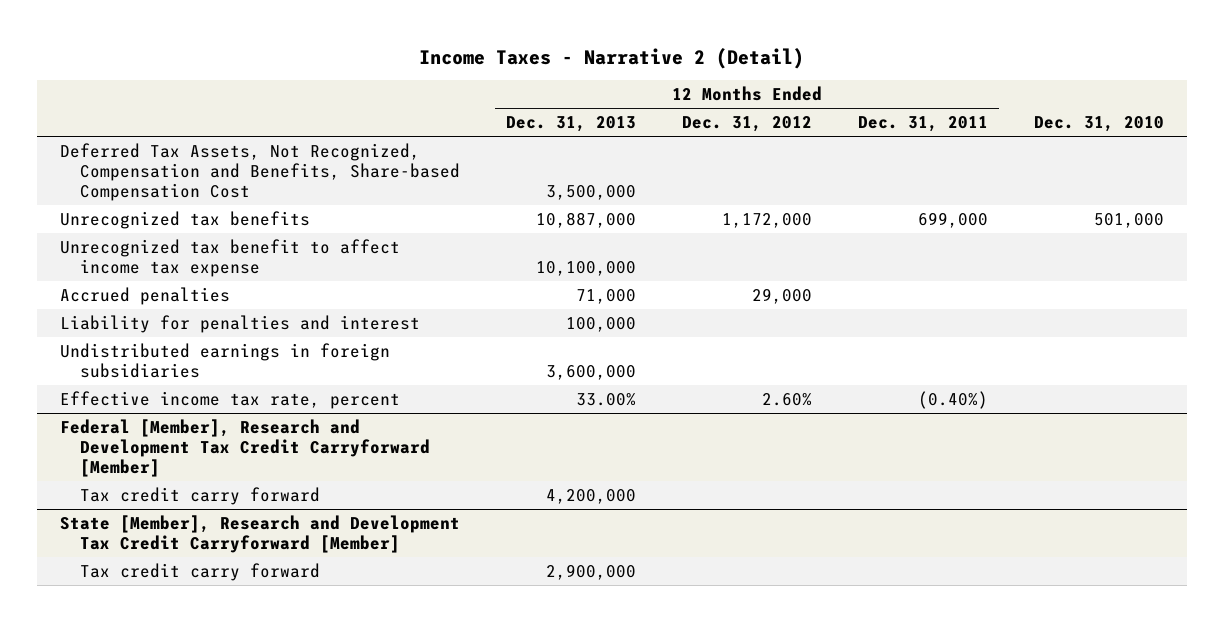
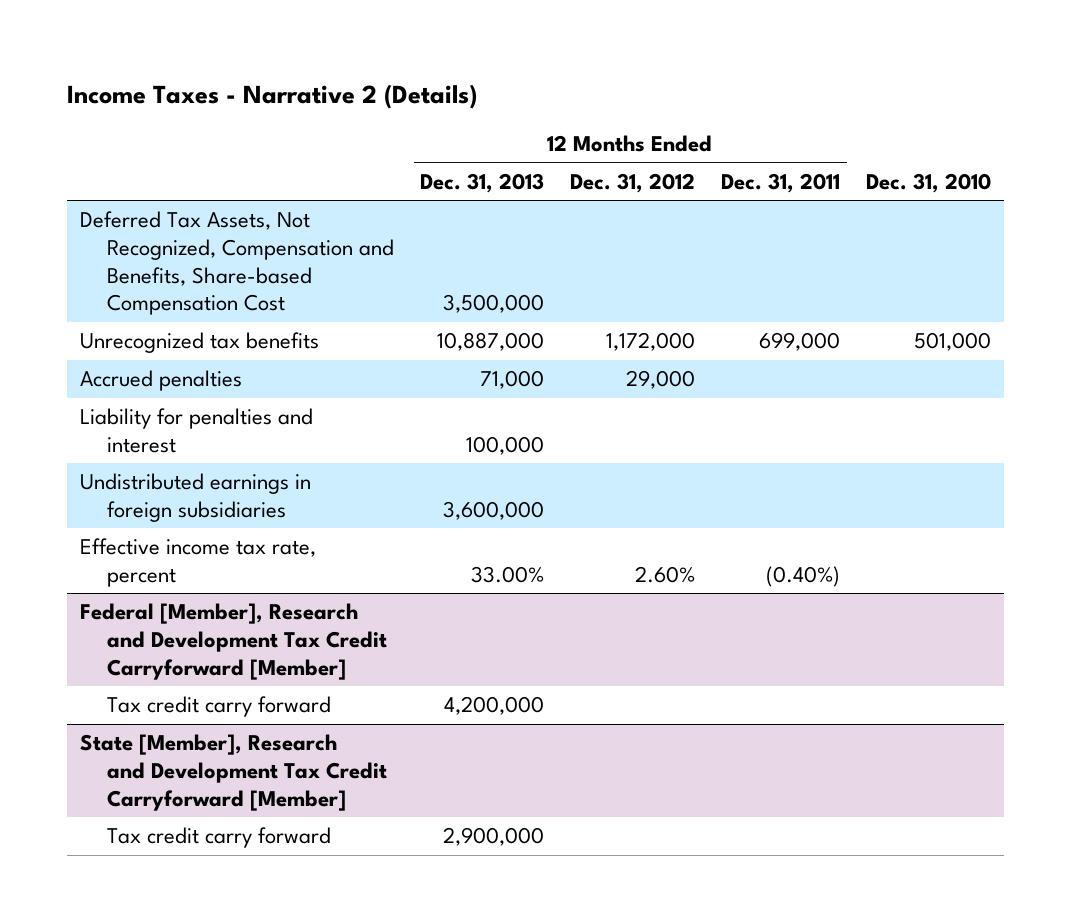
- Income Taxes - Narrative 2 (Detail)
+ Income Taxes - Narrative 2 (Details)
- Unrecognized tax benefit to affect income tax expense | 10,100,000 | | |

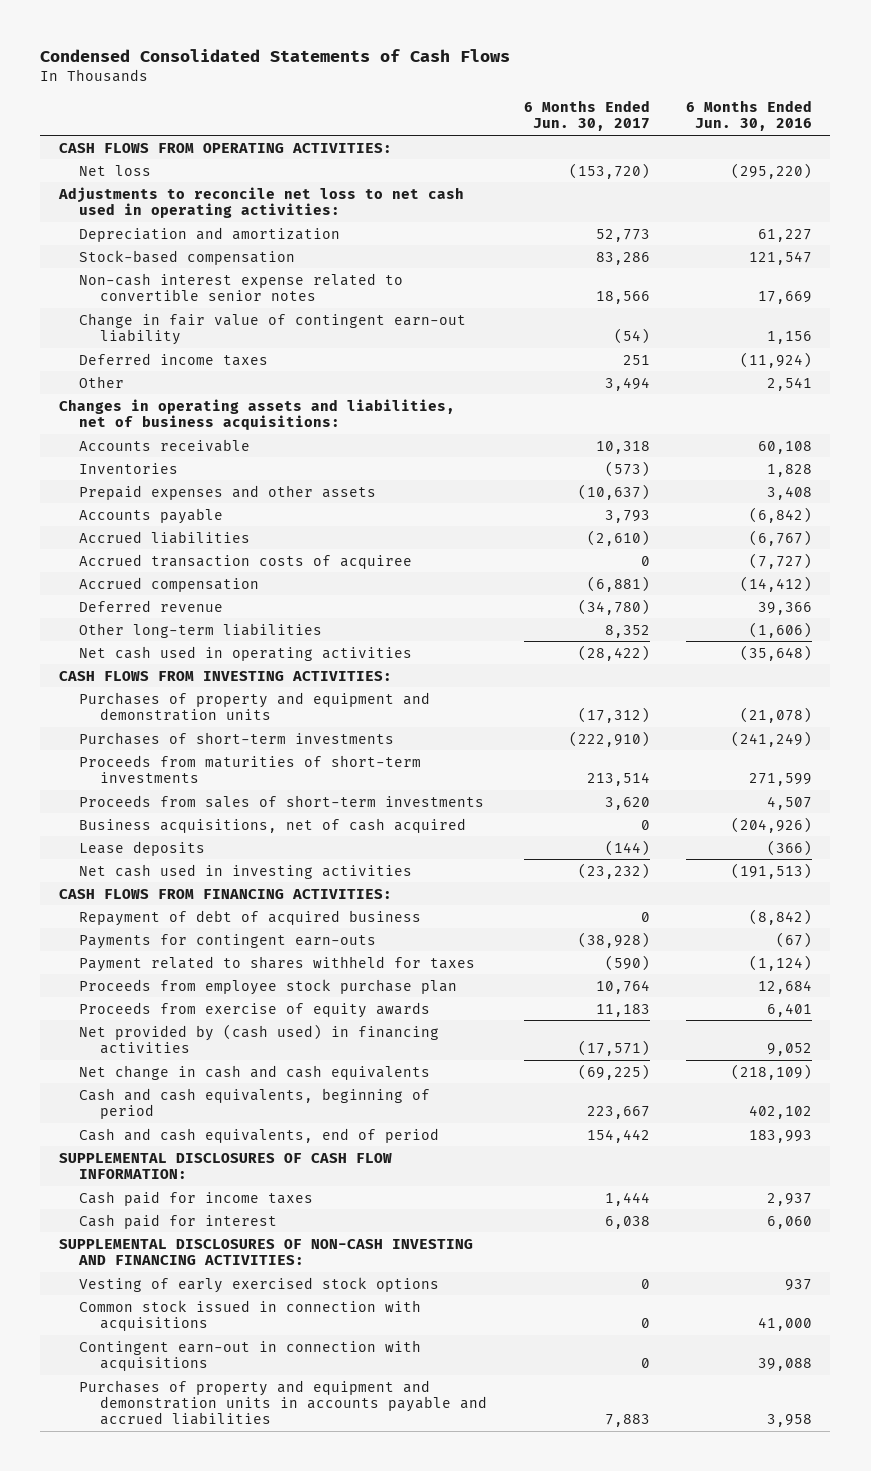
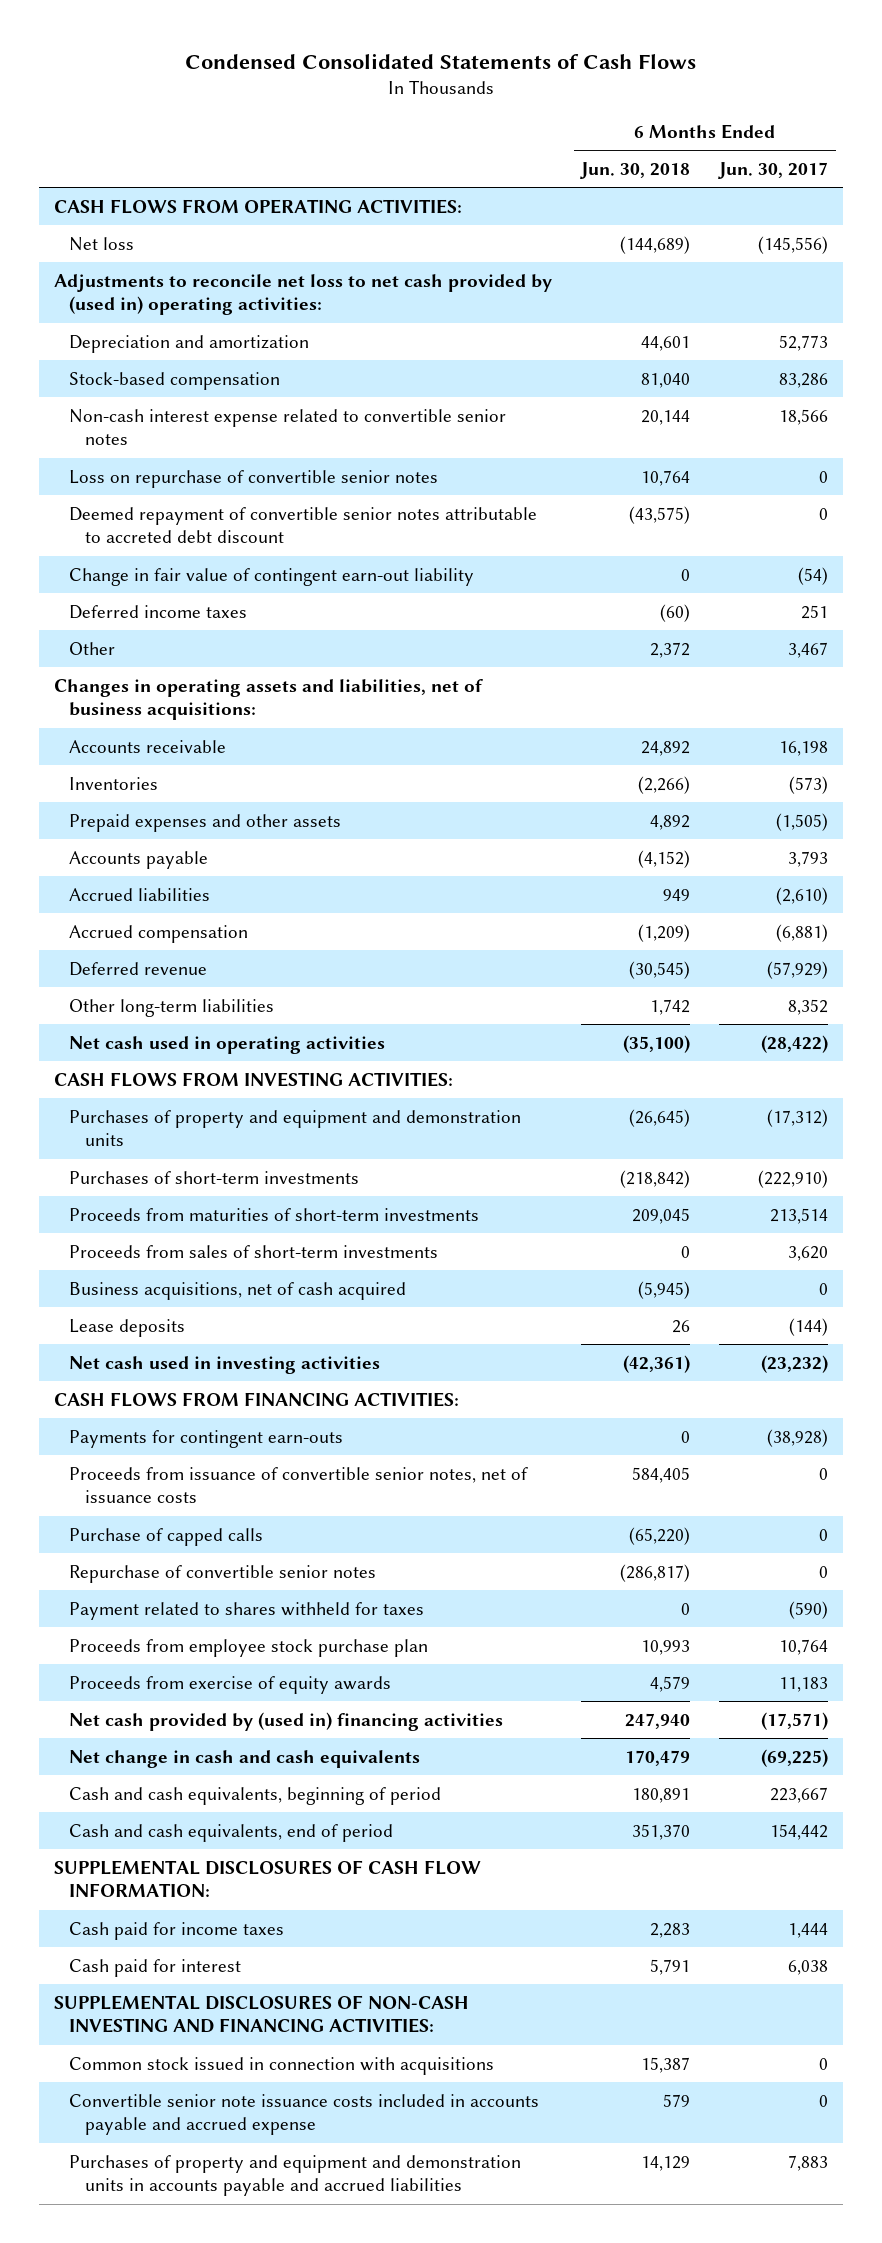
- | 6 Months Ended Jun. 30, 2017 | 6 Months Ended Jun. 30, 2016
+ | 6 Months Ended Jun. 30, 2018 | 6 Months Ended Jun. 30, 2017
- Net loss | (153,720) | (295,220)
- Adjustments to reconcile net loss to net cash used in operating activities:
+ Net loss | (144,689) | (145,556)
+ Adjustments to reconcile net loss to net cash provided by (used in) operating activities:
+ Loss on repurchase of convertible senior notes | 10,764 | 0
+ Deemed repayment of convertible senior notes attributable to accreted debt discount | (43,575) | 0
- Other | 3,494 | 2,541
+ Other | 2,372 | 3,467
- Accounts receivable | 10,318 | 60,108
+ Accounts receivable | 24,892 | 16,198
- Prepaid expenses and other assets | (10,637) | 3,408
+ Prepaid expenses and other assets | 4,892 | (1,505)
- Accrued transaction costs of acquiree | 0 | (7,727)
- Deferred revenue | (34,780) | 39,366
+ Deferred revenue | (30,545) | (57,929)
- Repayment of debt of acquired business | 0 | (8,842)
+ Proceeds from issuance of convertible senior notes, net of issuance costs | 584,405 | 0
+ Purchase of capped calls | (65,220) | 0
+ Repurchase of convertible senior notes | (286,817) | 0
- Net provided by (cash used) in financing activities | (17,571) | 9,052
+ Net cash provided by (used in) financing activities | 247,940 | (17,571)
- Vesting of early exercised stock options | 0 | 937
- Contingent earn-out in connection with acquisitions | 0 | 39,088
+ Convertible senior note issuance costs included in accounts payable and accrued expense | 579 | 0

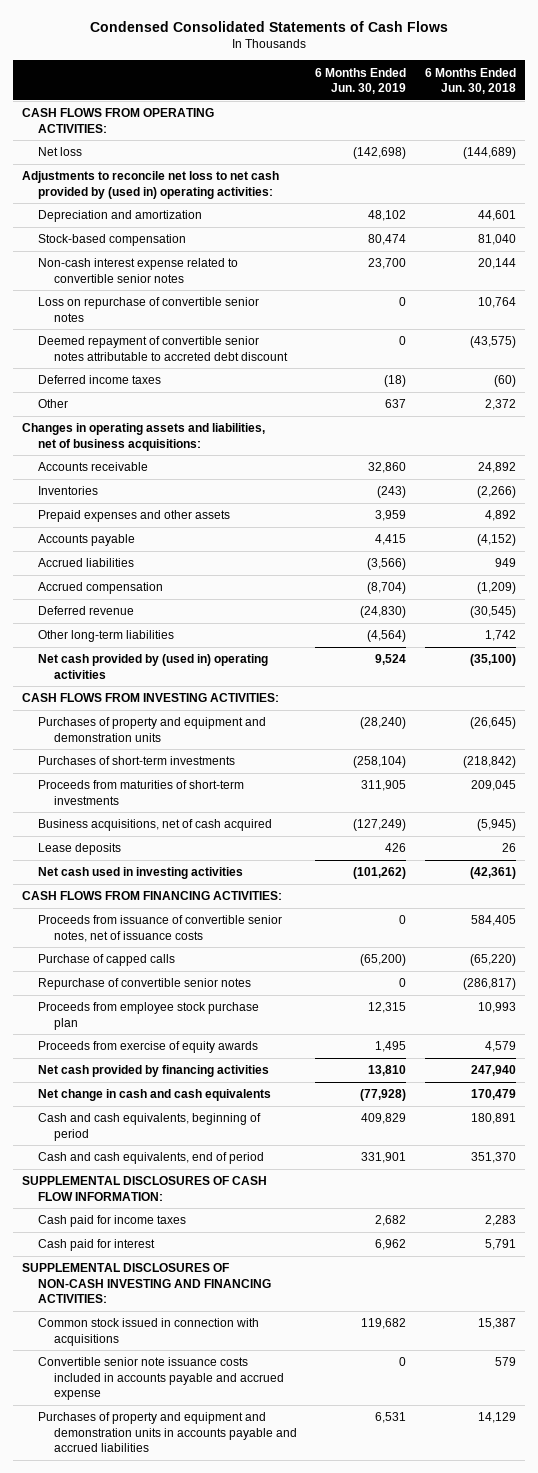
- | 6 Months Ended Jun. 30, 2018 | 6 Months Ended Jun. 30, 2017
+ | 6 Months Ended Jun. 30, 2019 | 6 Months Ended Jun. 30, 2018
- Change in fair value of contingent earn-out liability | 0 | (54)
- Net cash used in operating activities | (35,100) | (28,422)
+ Net cash provided by (used in) operating activities | 9,524 | (35,100)
- Proceeds from sales of short-term investments | 0 | 3,620
- Payments for contingent earn-outs | 0 | (38,928)
- Payment related to shares withheld for taxes | 0 | (590)
- Net cash provided by (used in) financing activities | 247,940 | (17,571)
+ Net cash provided by financing activities | 13,810 | 247,940

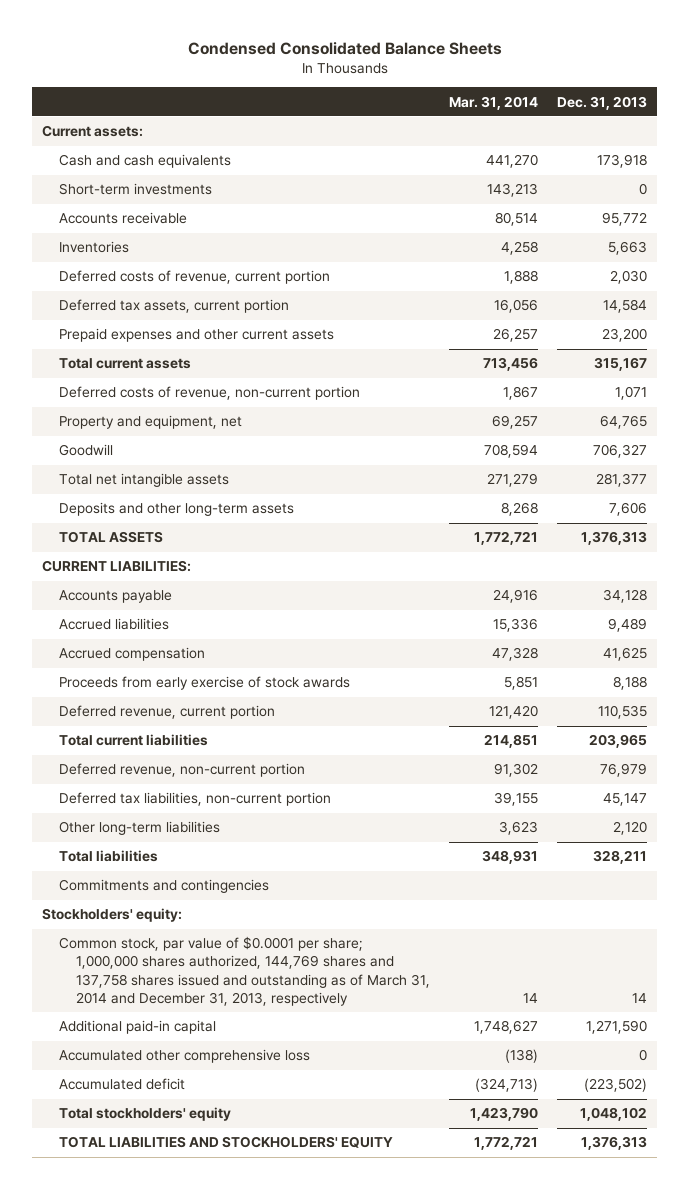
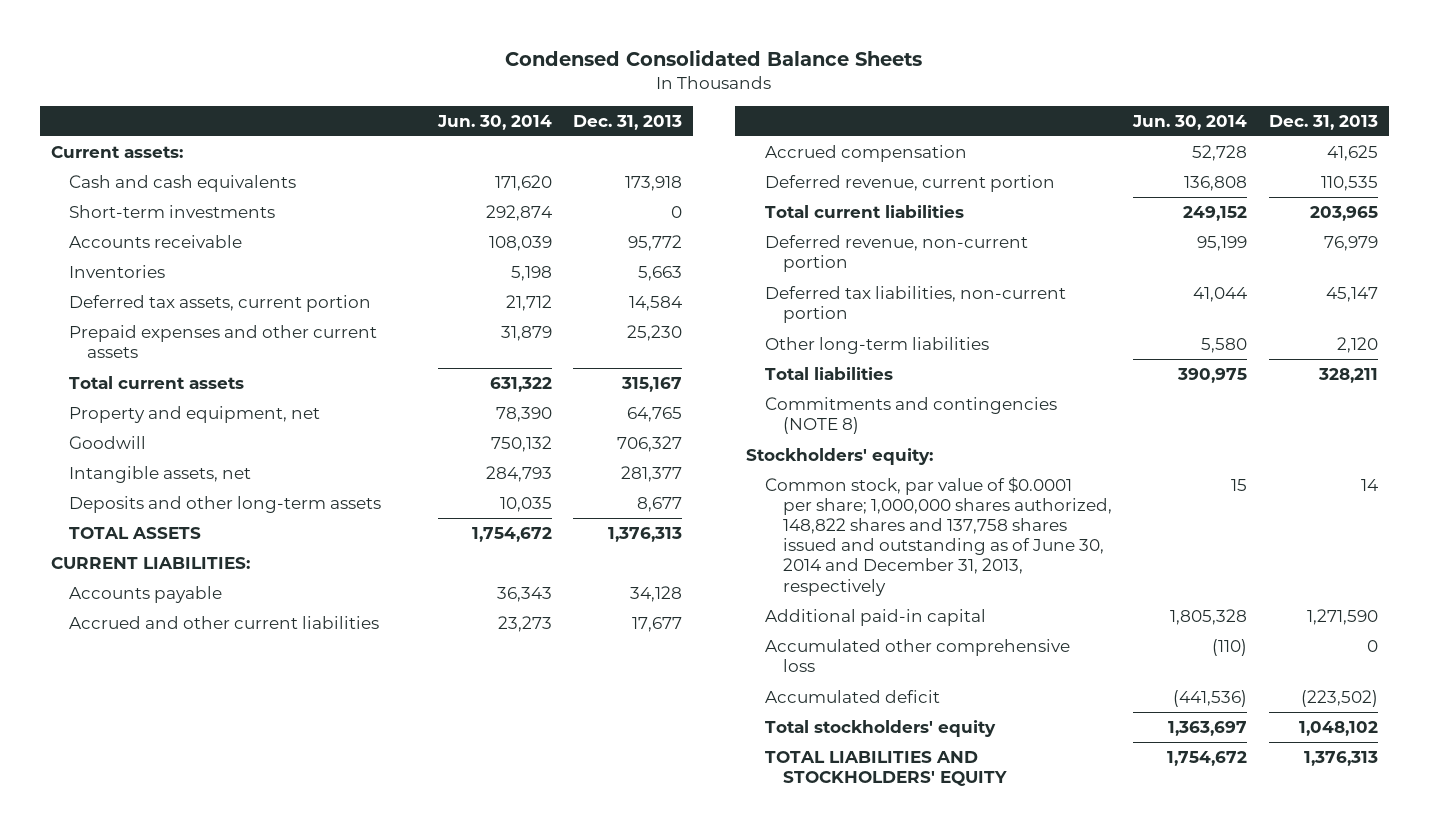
- | Mar. 31, 2014 | Dec. 31, 2013
+ | Jun. 30, 2014 | Dec. 31, 2013
- Deferred costs of revenue, current portion | 1,888 | 2,030
- Prepaid expenses and other current assets | 26,257 | 23,200
+ Prepaid expenses and other current assets | 31,879 | 25,230
- Deferred costs of revenue, non-current portion | 1,867 | 1,071
- Total net intangible assets | 271,279 | 281,377
- Deposits and other long-term assets | 8,268 | 7,606
+ Intangible assets, net | 284,793 | 281,377
+ Deposits and other long-term assets | 10,035 | 8,677
- Accrued liabilities | 15,336 | 9,489
+ Accrued and other current liabilities | 23,273 | 17,677
- Proceeds from early exercise of stock awards | 5,851 | 8,188
- Commitments and contingencies
+ Commitments and contingencies (NOTE 8)
- Common stock, par value of $0.0001 per share; 1,000,000 shares authorized, 144,769 shares and 137,758 shares issued and outstanding as of March 31, 2014 and December 31, 2013, respectively | 14 | 14
+ Common stock, par value of $0.0001 per share; 1,000,000 shares authorized, 148,822 shares and 137,758 shares issued and outstanding as of June 30, 2014 and December 31, 2013, respectively | 15 | 14

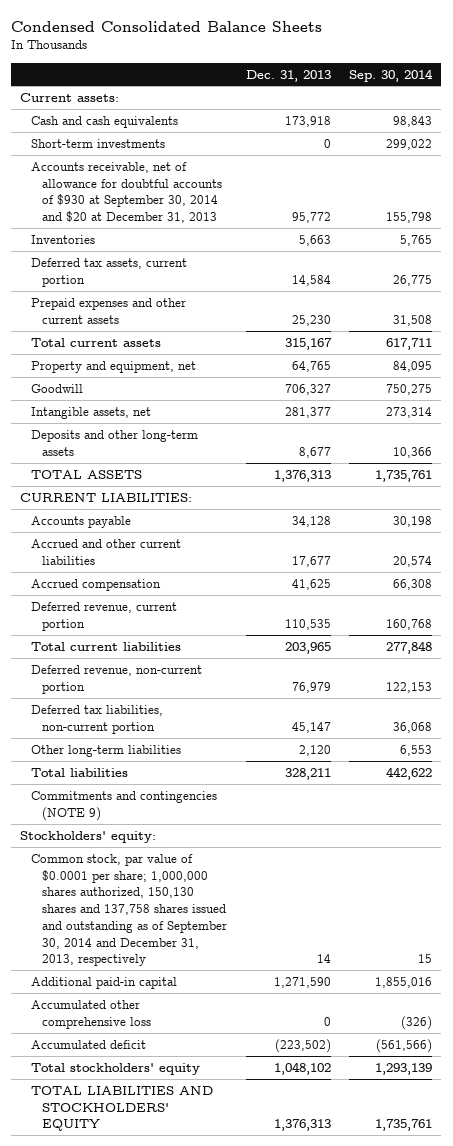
- | Jun. 30, 2014 | Dec. 31, 2013
+ | Dec. 31, 2013 | Sep. 30, 2014
- Accounts receivable | 108,039 | 95,772
+ Accounts receivable, net of allowance for doubtful accounts of $930 at September 30, 2014 and $20 at December 31, 2013 | 95,772 | 155,798
- Commitments and contingencies (NOTE 8)
+ Commitments and contingencies (NOTE 9)
- Common stock, par value of $0.0001 per share; 1,000,000 shares authorized, 148,822 shares and 137,758 shares issued and outstanding as of June 30, 2014 and December 31, 2013, respectively | 15 | 14
+ Common stock, par value of $0.0001 per share; 1,000,000 shares authorized, 150,130 shares and 137,758 shares issued and outstanding as of September 30, 2014 and December 31, 2013, respectively | 14 | 15

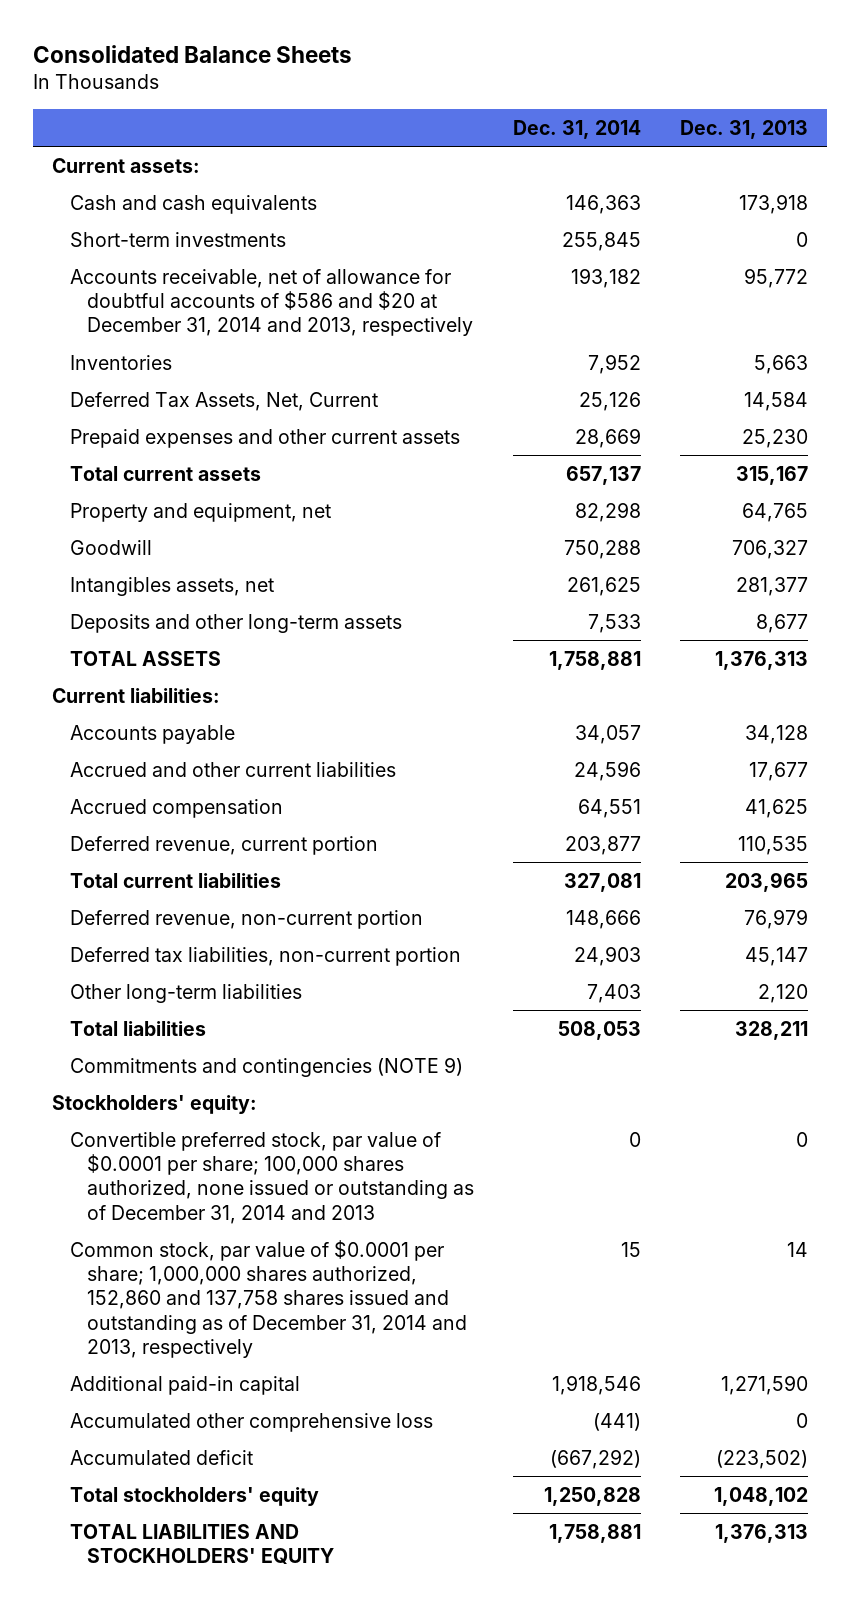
- Condensed Consolidated Balance Sheets
+ Consolidated Balance Sheets
- | Dec. 31, 2013 | Sep. 30, 2014
+ | Dec. 31, 2014 | Dec. 31, 2013
- Accounts receivable, net of allowance for doubtful accounts of $930 at September 30, 2014 and $20 at December 31, 2013 | 95,772 | 155,798
+ Accounts receivable, net of allowance for doubtful accounts of $586 and $20 at December 31, 2014 and 2013, respectively | 193,182 | 95,772
- Deferred tax assets, current portion | 14,584 | 26,775
+ Deferred Tax Assets, Net, Current | 25,126 | 14,584
- Intangible assets, net | 281,377 | 273,314
+ Intangibles assets, net | 261,625 | 281,377
- CURRENT LIABILITIES:
+ Current liabilities:
- Common stock, par value of $0.0001 per share; 1,000,000 shares authorized, 150,130 shares and 137,758 shares issued and outstanding as of September 30, 2014 and December 31, 2013, respectively | 14 | 15
+ Convertible preferred stock, par value of $0.0001 per share; 100,000 shares authorized, none issued or outstanding as of December 31, 2014 and 2013 | 0 | 0
+ Common stock, par value of $0.0001 per share; 1,000,000 shares authorized, 152,860 and 137,758 shares issued and outstanding as of December 31, 2014 and 2013, respectively | 15 | 14

